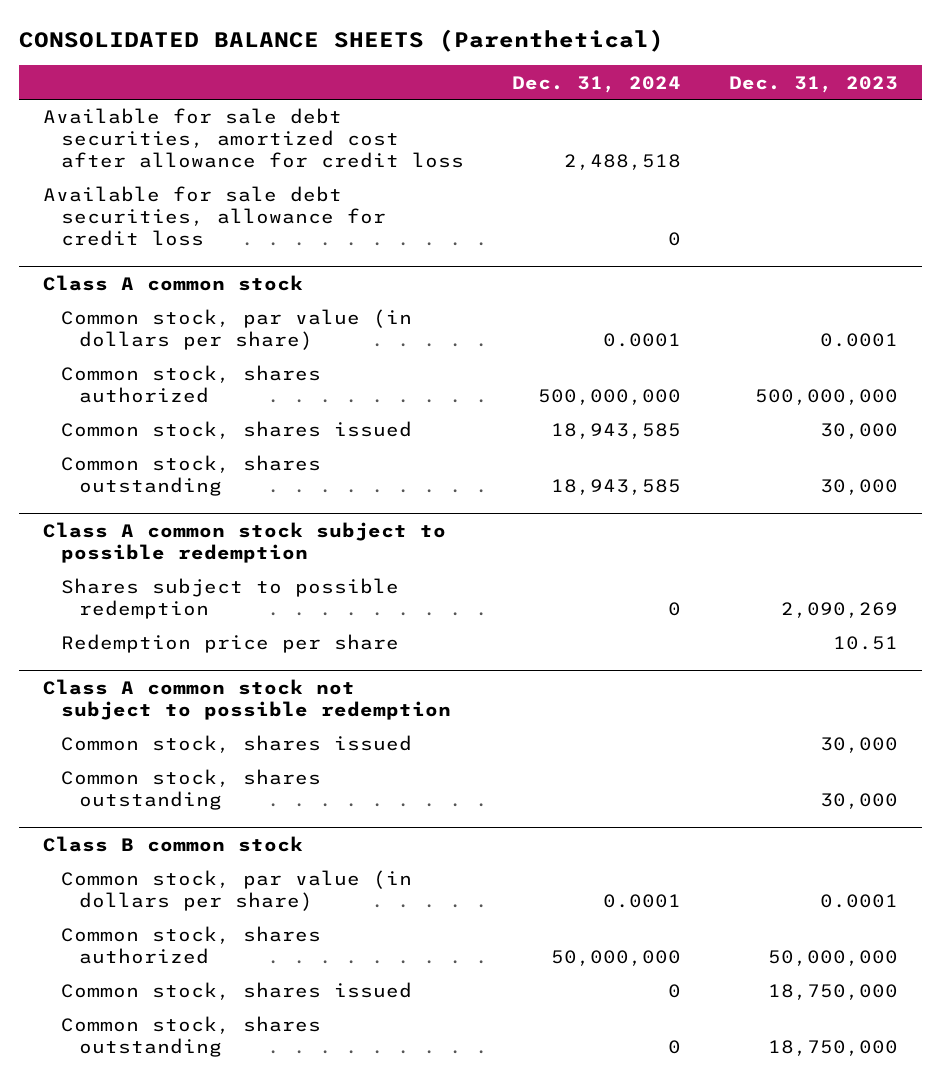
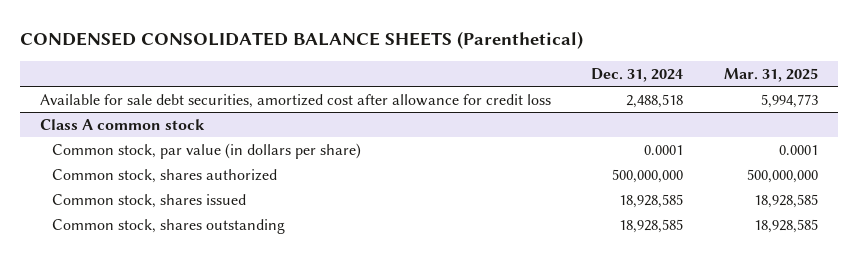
- CONSOLIDATED BALANCE SHEETS (Parenthetical)
+ CONDENSED CONSOLIDATED BALANCE SHEETS (Parenthetical)
- | Dec. 31, 2024 | Dec. 31, 2023
+ | Dec. 31, 2024 | Mar. 31, 2025
- Available for sale debt securities, allowance for credit loss | 0 |
@ Class A common stock
- Common stock, shares issued | 18,943,585 | 30,000
- Common stock, shares outstanding | 18,943,585 | 30,000
- Class A common stock subject to possible redemption
- Shares subject to possible redemption | 0 | 2,090,269
- Redemption price per share | | 10.51
- Class A common stock not subject to possible redemption
- Common stock, shares issued | | 30,000
- Common stock, shares outstanding | | 30,000
- Class B common stock
- Common stock, par value (in dollars per share) | 0.0001 | 0.0001
- Common stock, shares authorized | 50,000,000 | 50,000,000
- Common stock, shares issued | 0 | 18,750,000
- Common stock, shares outstanding | 0 | 18,750,000
@ Class A common stock
+ Common stock, shares issued | 18,928,585 | 18,928,585
+ Common stock, shares outstanding | 18,928,585 | 18,928,585

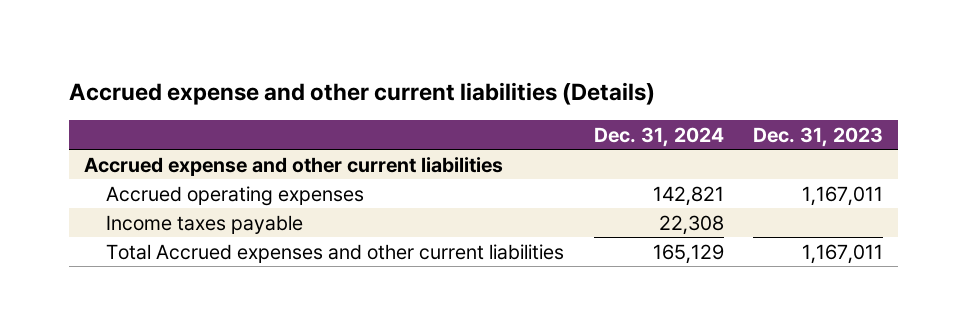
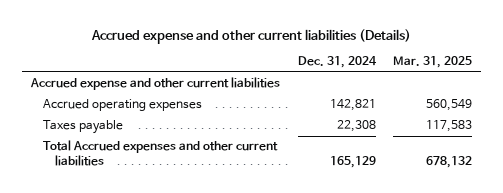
- | Dec. 31, 2024 | Dec. 31, 2023
+ | Dec. 31, 2024 | Mar. 31, 2025
- Income taxes payable | 22,308 |
+ Taxes payable | 22,308 | 117,583

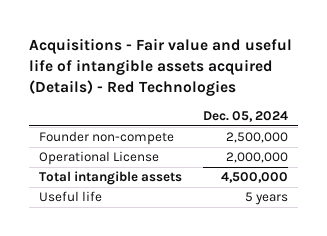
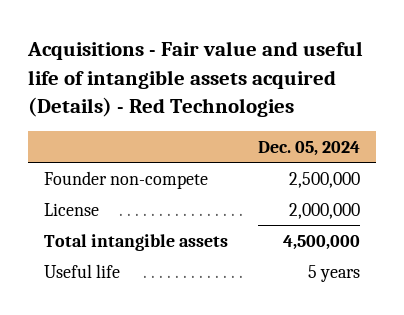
- Operational License | 2,000,000
+ License | 2,000,000

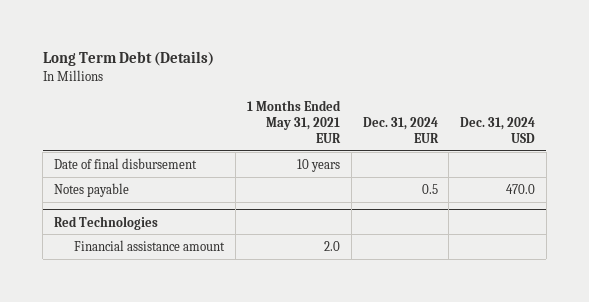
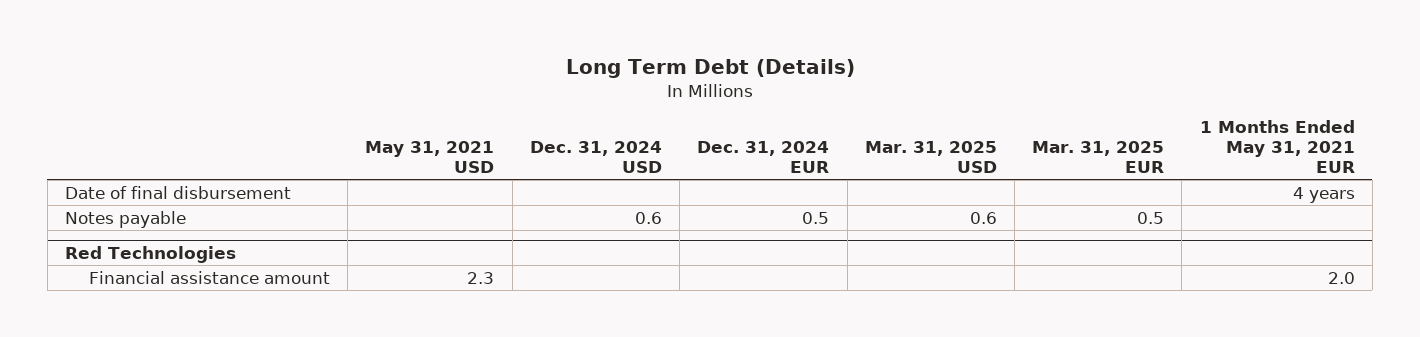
- | 1 Months Ended May 31, 2021 EUR | Dec. 31, 2024 EUR | Dec. 31, 2024 USD
+ | May 31, 2021 USD | Dec. 31, 2024 USD | Dec. 31, 2024 EUR | Mar. 31, 2025 USD | Mar. 31, 2025 EUR | 1 Months Ended May 31, 2021 EUR
- Date of final disbursement | 10 years | |
- Notes payable | | 0.5 | 470.0
+ Date of final disbursement | | | | | | 4 years
+ Notes payable | | 0.6 | 0.5 | 0.6 | 0.5 |

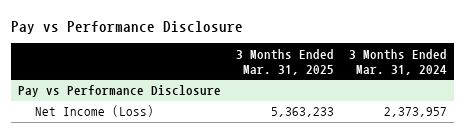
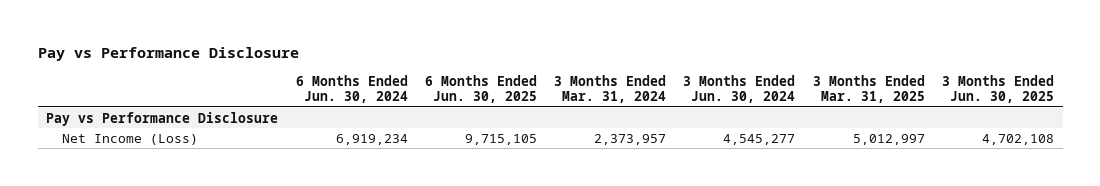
- | 3 Months Ended Mar. 31, 2025 | 3 Months Ended Mar. 31, 2024
+ | 6 Months Ended Jun. 30, 2024 | 6 Months Ended Jun. 30, 2025 | 3 Months Ended Mar. 31, 2024 | 3 Months Ended Jun. 30, 2024 | 3 Months Ended Mar. 31, 2025 | 3 Months Ended Jun. 30, 2025
- Net Income (Loss) | 5,363,233 | 2,373,957
+ Net Income (Loss) | 6,919,234 | 9,715,105 | 2,373,957 | 4,545,277 | 5,012,997 | 4,702,108

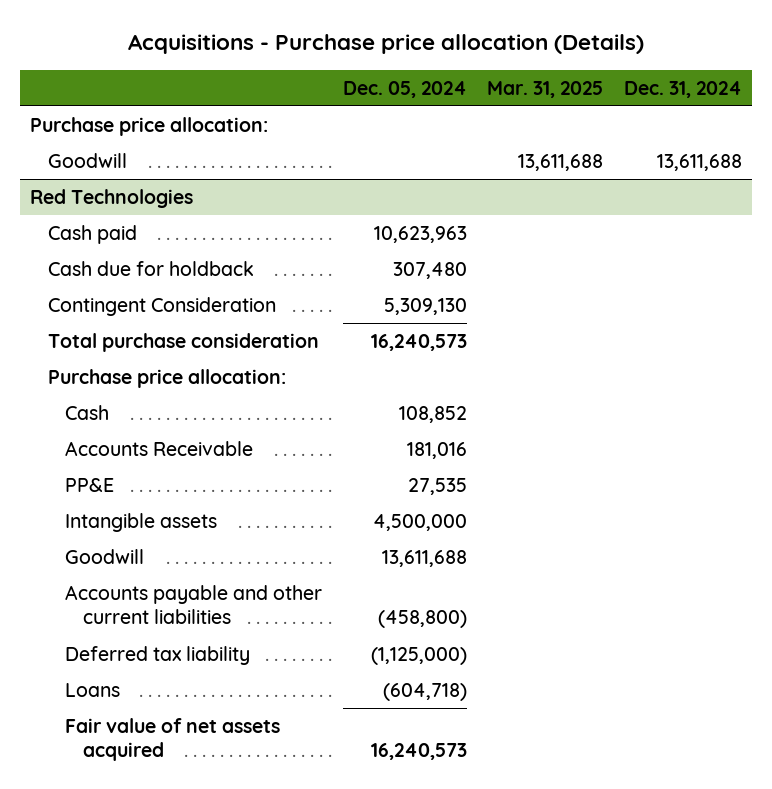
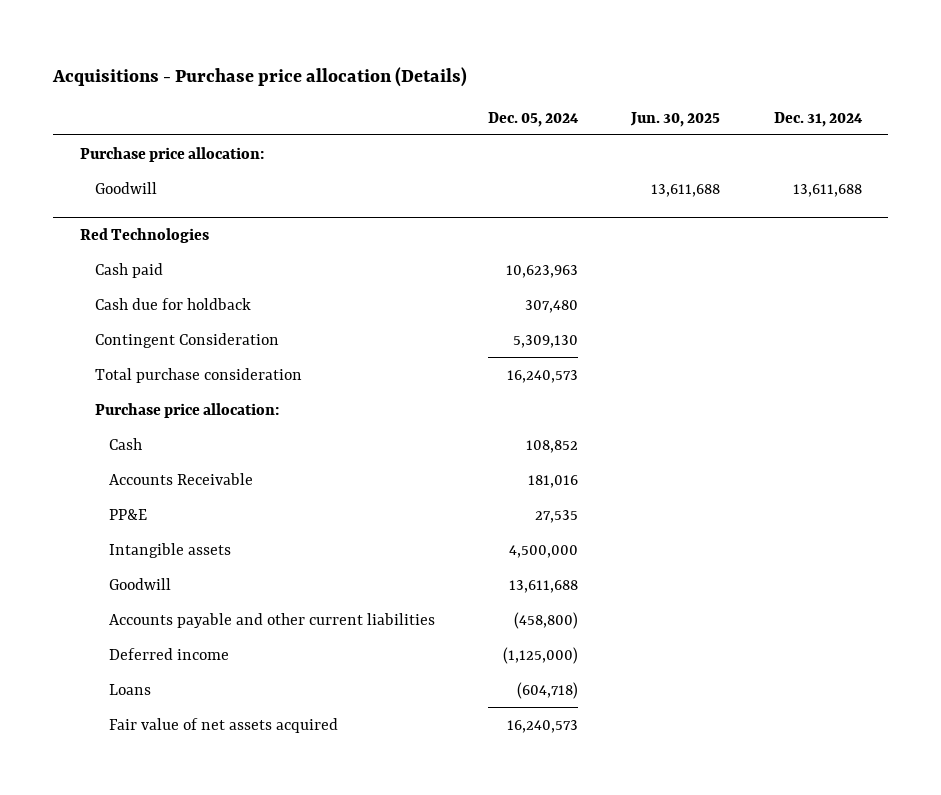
- | Dec. 05, 2024 | Mar. 31, 2025 | Dec. 31, 2024
+ | Dec. 05, 2024 | Jun. 30, 2025 | Dec. 31, 2024
@ Red Technologies
- Deferred tax liability | (1,125,000) | |
+ Deferred income | (1,125,000) | |

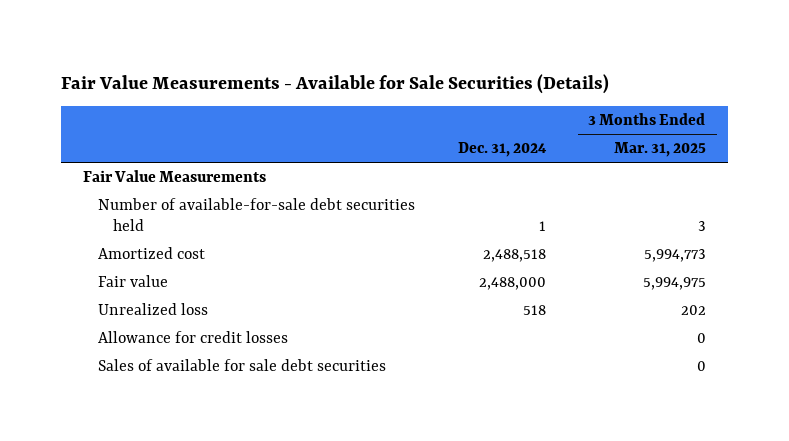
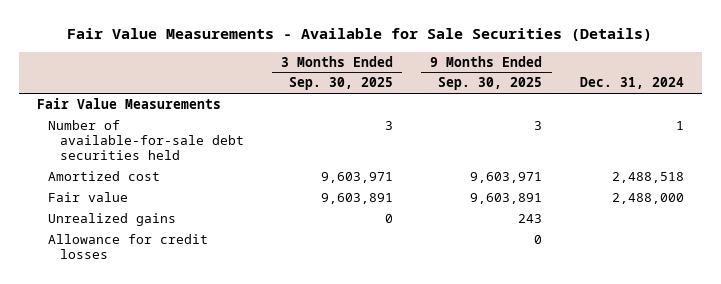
- | Dec. 31, 2024 | 3 Months Ended Mar. 31, 2025
+ | 3 Months Ended Sep. 30, 2025 | 9 Months Ended Sep. 30, 2025 | Dec. 31, 2024
- Unrealized loss | 518 | 202
+ Unrealized gains | 0 | 243 |
- Sales of available for sale debt securities | | 0

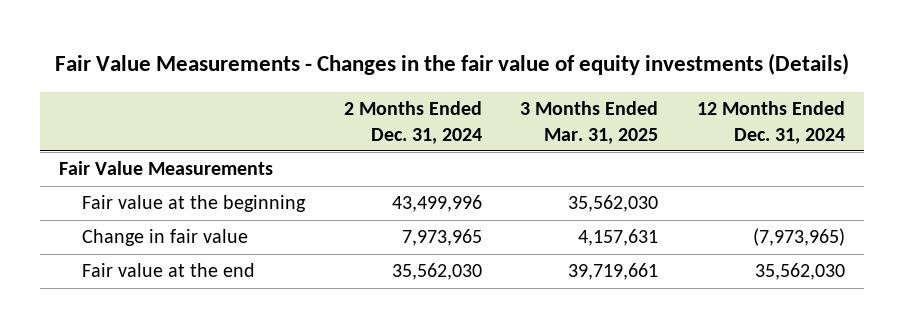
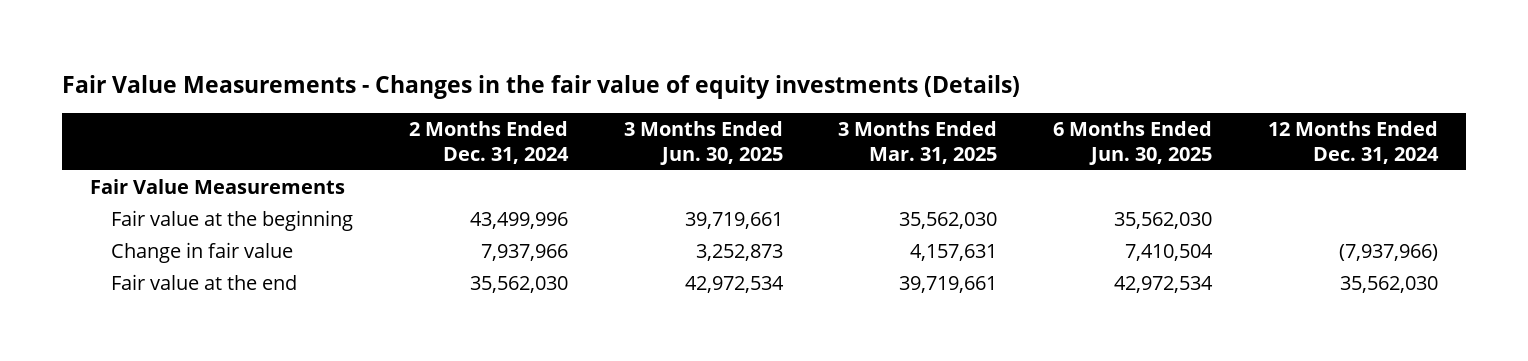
- | 2 Months Ended Dec. 31, 2024 | 3 Months Ended Mar. 31, 2025 | 12 Months Ended Dec. 31, 2024
+ | 2 Months Ended Dec. 31, 2024 | 3 Months Ended Jun. 30, 2025 | 3 Months Ended Mar. 31, 2025 | 6 Months Ended Jun. 30, 2025 | 12 Months Ended Dec. 31, 2024
- Change in fair value | 7,973,965 | 4,157,631 | (7,973,965)
+ Change in fair value | 7,937,966 | 3,252,873 | 4,157,631 | 7,410,504 | (7,937,966)

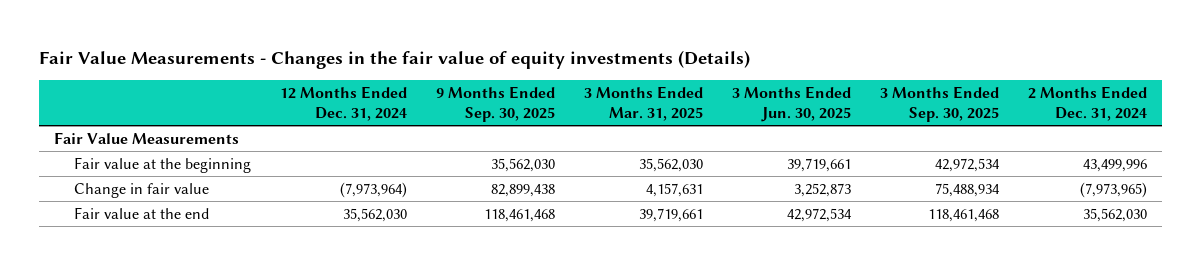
- | 2 Months Ended Dec. 31, 2024 | 3 Months Ended Jun. 30, 2025 | 3 Months Ended Mar. 31, 2025 | 6 Months Ended Jun. 30, 2025 | 12 Months Ended Dec. 31, 2024
+ | 12 Months Ended Dec. 31, 2024 | 9 Months Ended Sep. 30, 2025 | 3 Months Ended Mar. 31, 2025 | 3 Months Ended Jun. 30, 2025 | 3 Months Ended Sep. 30, 2025 | 2 Months Ended Dec. 31, 2024
- Change in fair value | 7,937,966 | 3,252,873 | 4,157,631 | 7,410,504 | (7,937,966)
+ Change in fair value | (7,973,964) | 82,899,438 | 4,157,631 | 3,252,873 | 75,488,934 | (7,973,965)

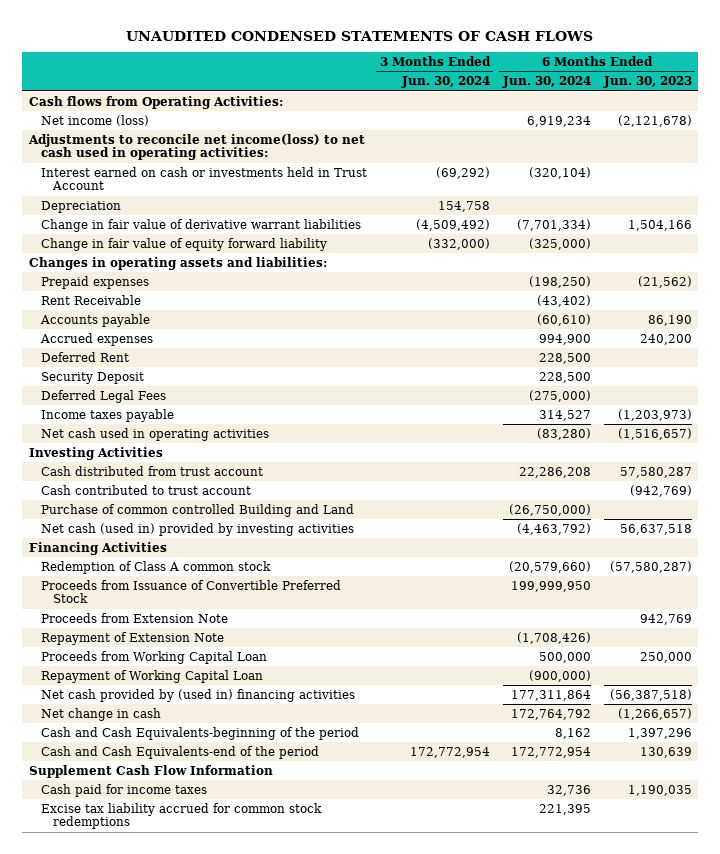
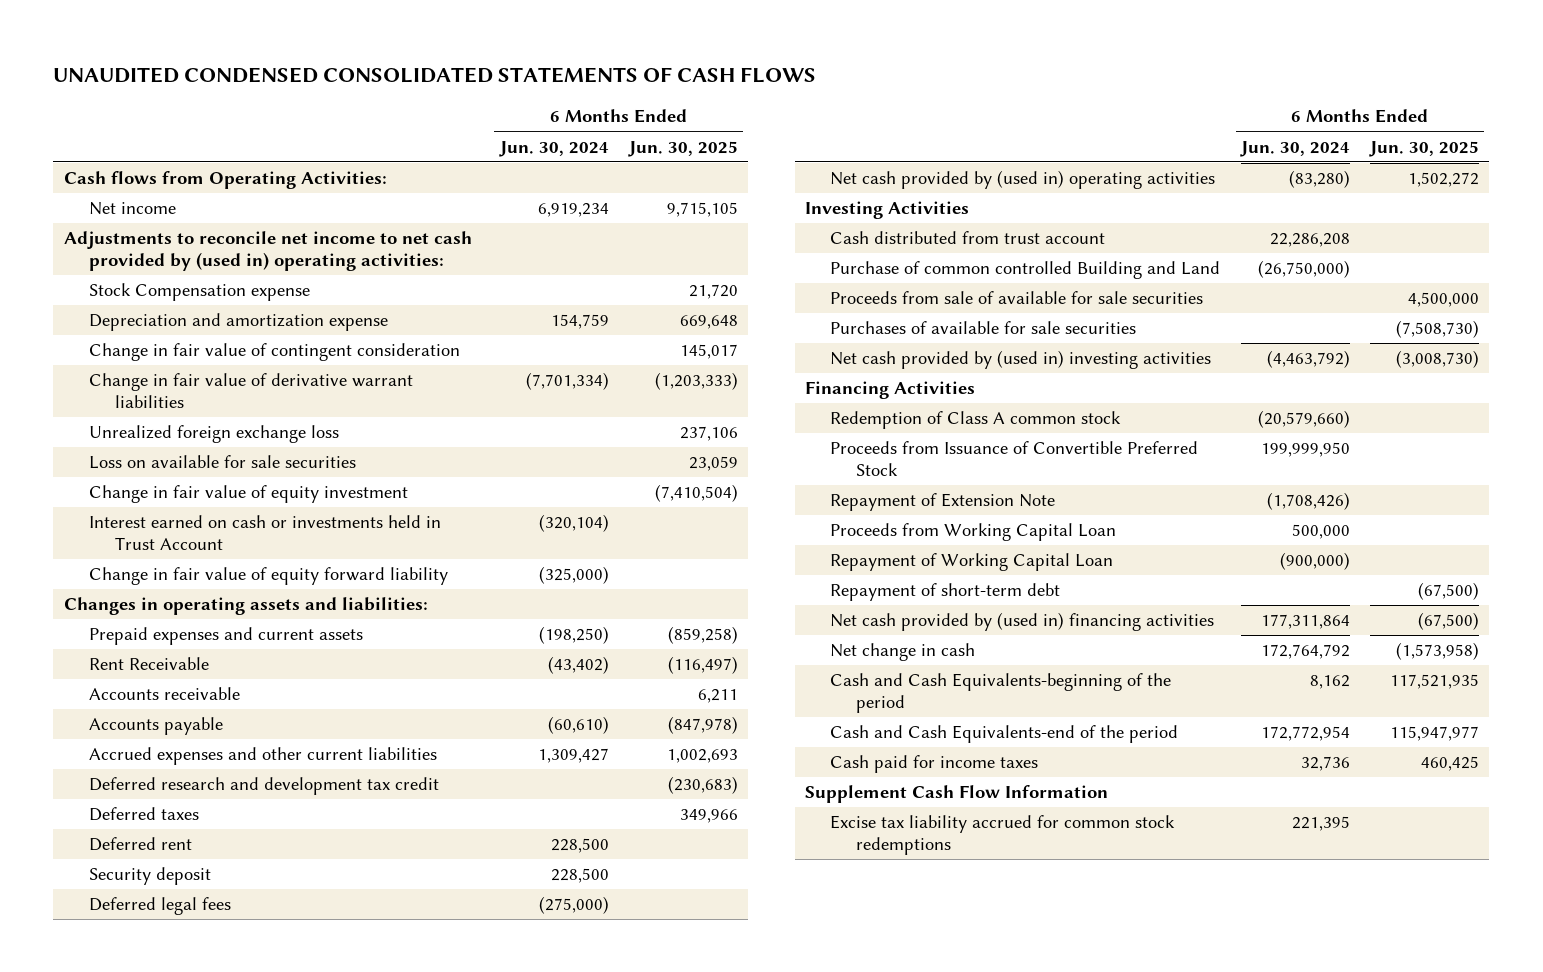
- UNAUDITED CONDENSED STATEMENTS OF CASH FLOWS
+ UNAUDITED CONDENSED CONSOLIDATED STATEMENTS OF CASH FLOWS
- | 3 Months Ended Jun. 30, 2024 | 6 Months Ended Jun. 30, 2024 | 6 Months Ended Jun. 30, 2023
+ | 6 Months Ended Jun. 30, 2024 | 6 Months Ended Jun. 30, 2025
- Net income (loss) | | 6,919,234 | (2,121,678)
- Adjustments to reconcile net income(loss) to net cash used in operating activities:
- Depreciation | 154,758 | |
+ Net income | 6,919,234 | 9,715,105
+ Adjustments to reconcile net income to net cash provided by (used in) operating activities:
+ Stock Compensation expense | | 21,720
+ Depreciation and amortization expense | 154,759 | 669,648
+ Change in fair value of contingent consideration | | 145,017
+ Unrealized foreign exchange loss | | 237,106
+ Loss on available for sale securities | | 23,059
+ Change in fair value of equity investment | | (7,410,504)
moved down: Interest earned on cash or investments held in Trust Account | (320,104) |
- Prepaid expenses | | (198,250) | (21,562)
+ Prepaid expenses and current assets | (198,250) | (859,258)
+ Accounts receivable | | 6,211
- Accrued expenses | | 994,900 | 240,200
- Deferred Rent | | 228,500 |
- Security Deposit | | 228,500 |
- Deferred Legal Fees | | (275,000) |
- Income taxes payable | | 314,527 | (1,203,973)
- Net cash used in operating activities | | (83,280) | (1,516,657)
+ Accrued expenses and other current liabilities | 1,309,427 | 1,002,693
+ Deferred research and development tax credit | | (230,683)
+ Deferred taxes | | 349,966
+ Deferred rent | 228,500 |
+ Security deposit | 228,500 |
+ Deferred legal fees | (275,000) |
+ Net cash provided by (used in) operating activities | (83,280) | 1,502,272
- Cash contributed to trust account | | | (942,769)
- Net cash (used in) provided by investing activities | | (4,463,792) | 56,637,518
+ Proceeds from sale of available for sale securities | | 4,500,000
+ Purchases of available for sale securities | | (7,508,730)
+ Net cash provided by (used in) investing activities | (4,463,792) | (3,008,730)
- Proceeds from Extension Note | | | 942,769
+ Repayment of short-term debt | | (67,500)
moved down: Supplement Cash Flow Information

